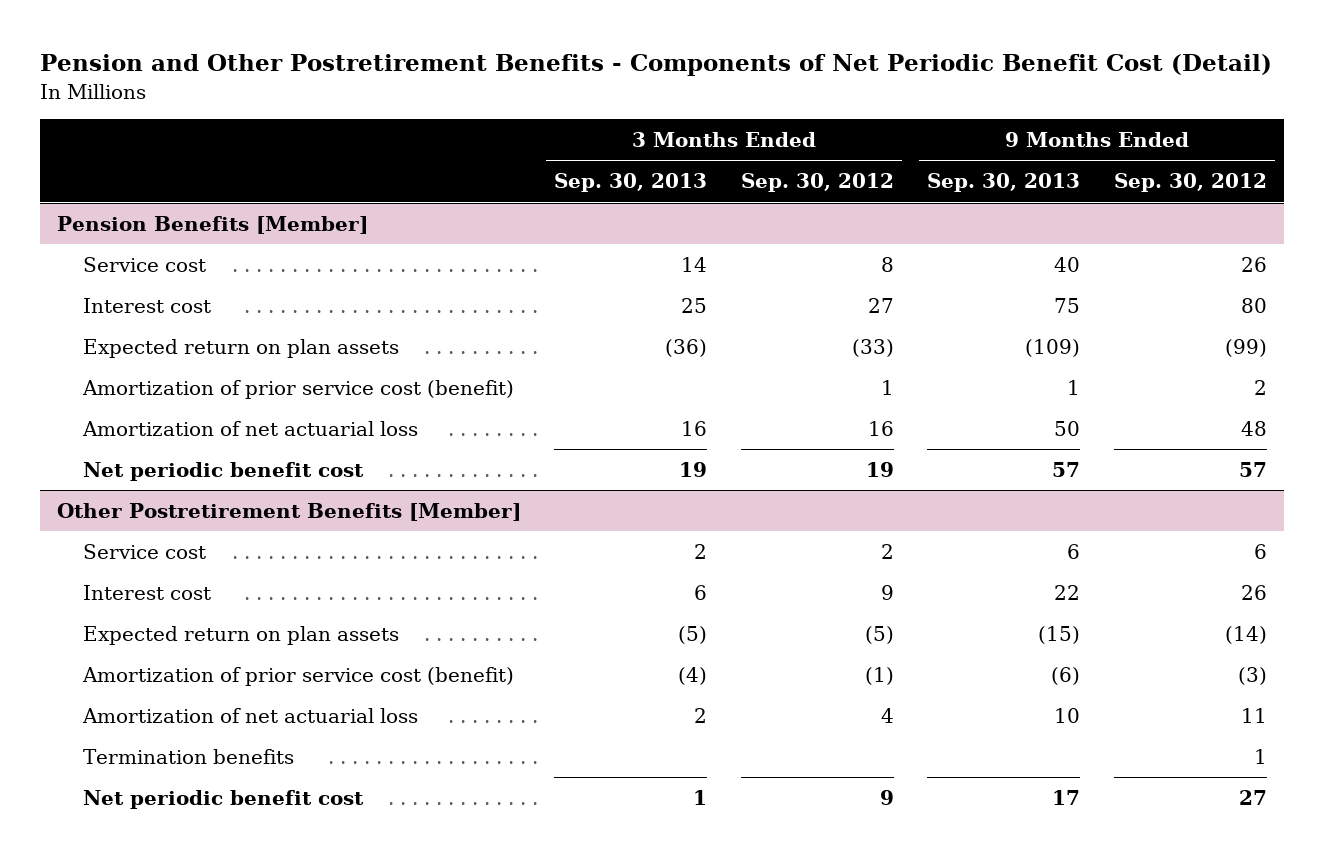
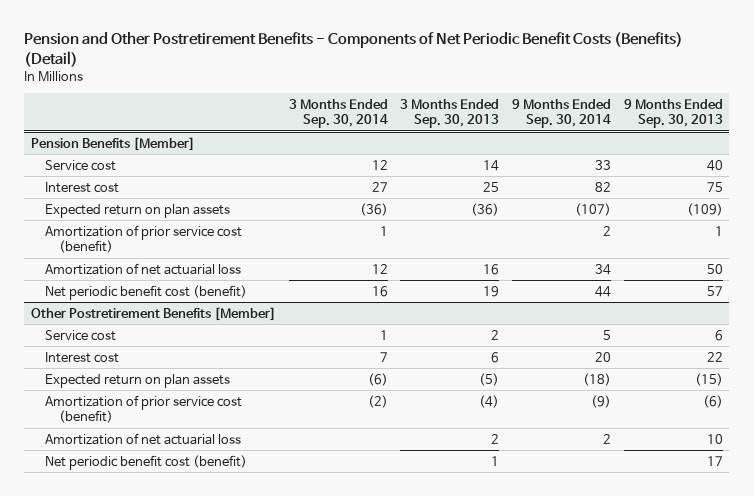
- Pension and Other Postretirement Benefits - Components of Net Periodic Benefit Cost (Detail)
+ Pension and Other Postretirement Benefits - Components of Net Periodic Benefit Costs (Benefits) (Detail)
- | 3 Months Ended Sep. 30, 2013 | 3 Months Ended Sep. 30, 2012 | 9 Months Ended Sep. 30, 2013 | 9 Months Ended Sep. 30, 2012
+ | 3 Months Ended Sep. 30, 2014 | 3 Months Ended Sep. 30, 2013 | 9 Months Ended Sep. 30, 2014 | 9 Months Ended Sep. 30, 2013
@ Pension Benefits [Member]
- Net periodic benefit cost | 19 | 19 | 57 | 57
+ Net periodic benefit cost (benefit) | 16 | 19 | 44 | 57
@ Other Postretirement Benefits [Member]
- Termination benefits | | | | 1
- Net periodic benefit cost | 1 | 9 | 17 | 27
+ Net periodic benefit cost (benefit) | | 1 | | 17

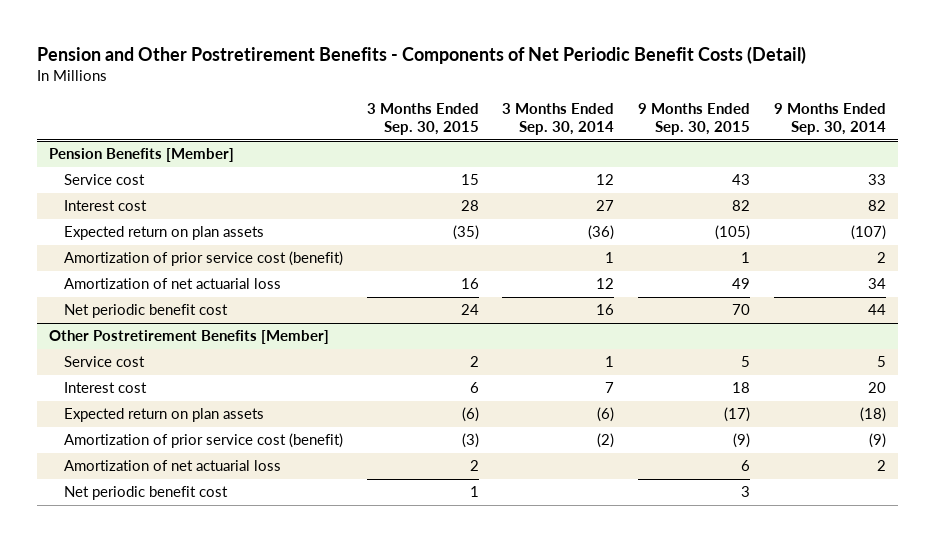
- Pension and Other Postretirement Benefits - Components of Net Periodic Benefit Costs (Benefits) (Detail)
+ Pension and Other Postretirement Benefits - Components of Net Periodic Benefit Costs (Detail)
- | 3 Months Ended Sep. 30, 2014 | 3 Months Ended Sep. 30, 2013 | 9 Months Ended Sep. 30, 2014 | 9 Months Ended Sep. 30, 2013
+ | 3 Months Ended Sep. 30, 2015 | 3 Months Ended Sep. 30, 2014 | 9 Months Ended Sep. 30, 2015 | 9 Months Ended Sep. 30, 2014
@ Pension Benefits [Member]
- Net periodic benefit cost (benefit) | 16 | 19 | 44 | 57
+ Net periodic benefit cost | 24 | 16 | 70 | 44
@ Other Postretirement Benefits [Member]
- Net periodic benefit cost (benefit) | | 1 | | 17
+ Net periodic benefit cost | 1 | | 3 |

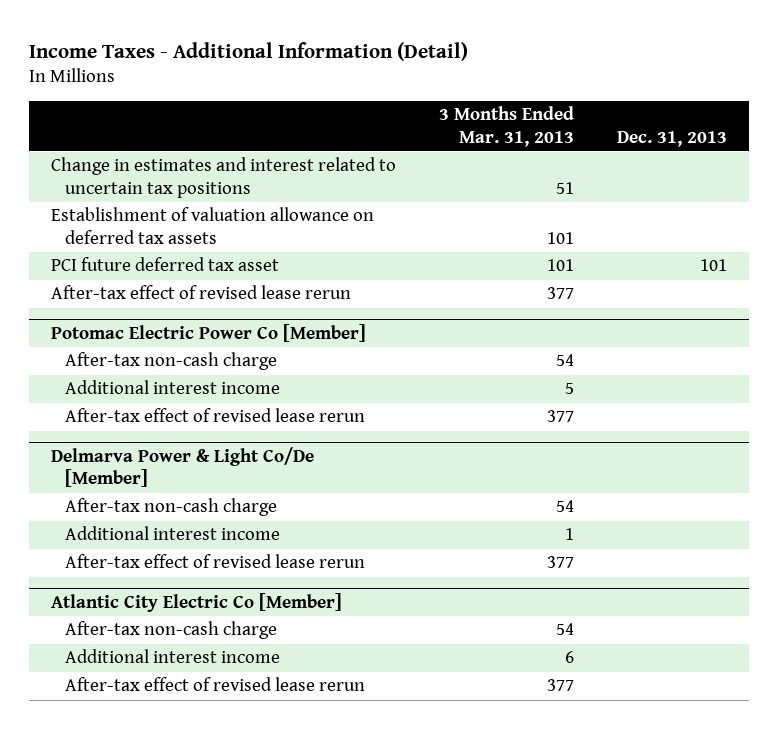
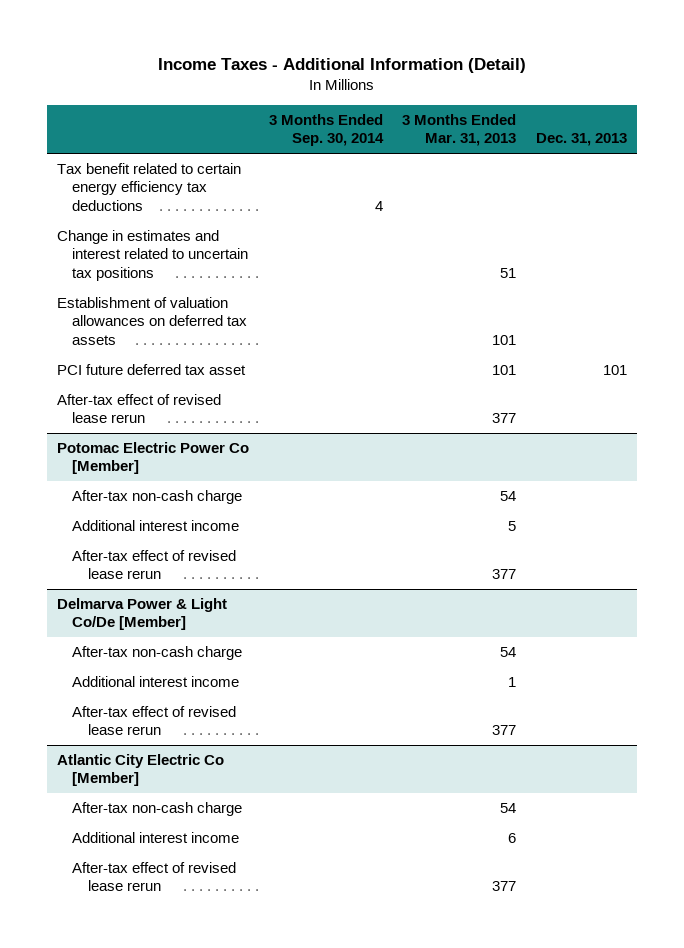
- | 3 Months Ended Mar. 31, 2013 | Dec. 31, 2013
+ | 3 Months Ended Sep. 30, 2014 | 3 Months Ended Mar. 31, 2013 | Dec. 31, 2013
+ Tax benefit related to certain energy efficiency tax deductions | 4 | |
- Establishment of valuation allowance on deferred tax assets | 101 |
+ Establishment of valuation allowances on deferred tax assets | | 101 |

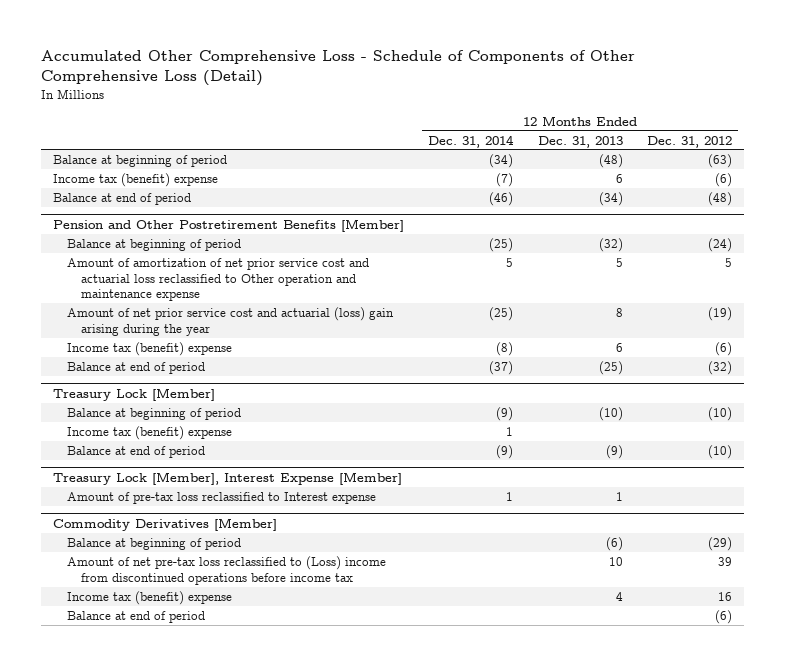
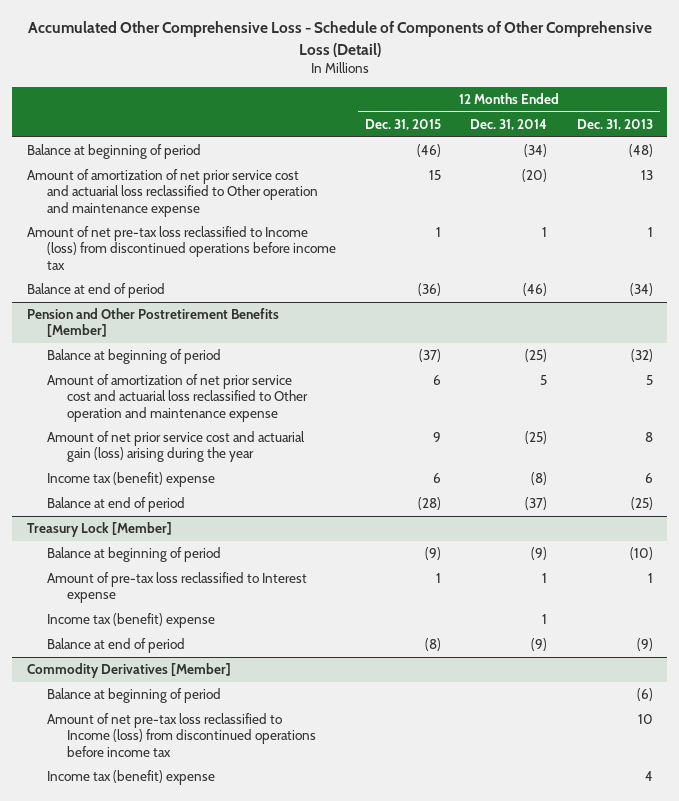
- | 12 Months Ended Dec. 31, 2014 | 12 Months Ended Dec. 31, 2013 | 12 Months Ended Dec. 31, 2012
+ | 12 Months Ended Dec. 31, 2015 | 12 Months Ended Dec. 31, 2014 | 12 Months Ended Dec. 31, 2013
- Income tax (benefit) expense | (7) | 6 | (6)
+ Amount of amortization of net prior service cost and actuarial loss reclassified to Other operation and maintenance expense | 15 | (20) | 13
+ Amount of net pre-tax loss reclassified to Income (loss) from discontinued operations before income tax | 1 | 1 | 1
@ Pension and Other Postretirement Benefits [Member]
- Amount of net prior service cost and actuarial (loss) gain arising during the year | (25) | 8 | (19)
+ Amount of net prior service cost and actuarial gain (loss) arising during the year | 9 | (25) | 8
@ Treasury Lock [Member]
+ Amount of pre-tax loss reclassified to Interest expense | 1 | 1 | 1
- Treasury Lock [Member], Interest Expense [Member]
- Amount of pre-tax loss reclassified to Interest expense | 1 | 1 |
@ Commodity Derivatives [Member]
- Amount of net pre-tax loss reclassified to (Loss) income from discontinued operations before income tax | | 10 | 39
+ Amount of net pre-tax loss reclassified to Income (loss) from discontinued operations before income tax | | | 10
- Balance at end of period | | | (6)

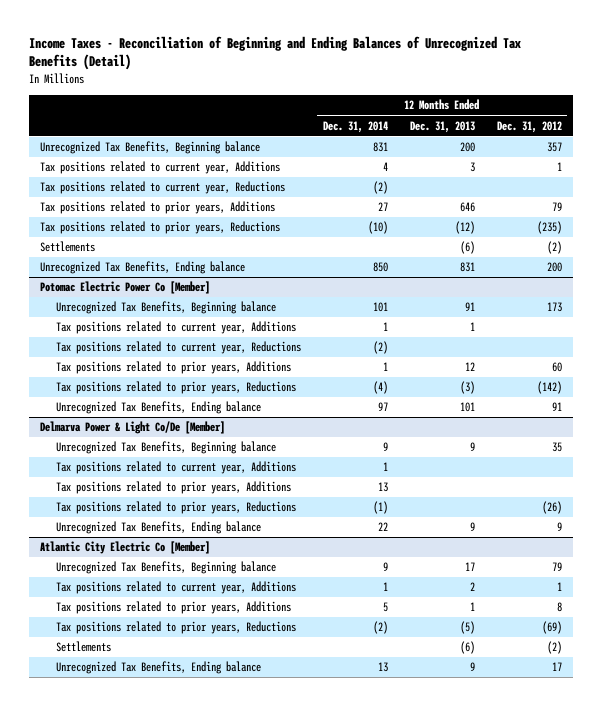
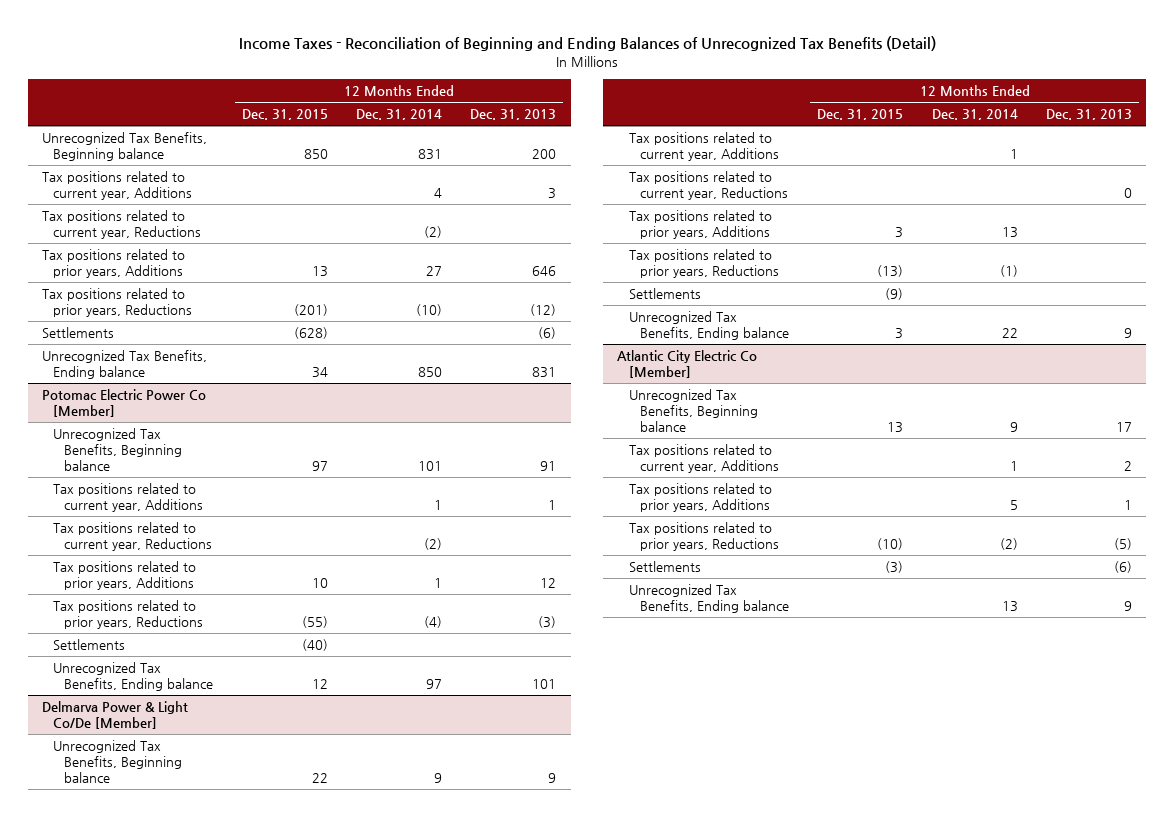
- | 12 Months Ended Dec. 31, 2014 | 12 Months Ended Dec. 31, 2013 | 12 Months Ended Dec. 31, 2012
+ | 12 Months Ended Dec. 31, 2015 | 12 Months Ended Dec. 31, 2014 | 12 Months Ended Dec. 31, 2013
@ Potomac Electric Power Co [Member]
+ Settlements | (40) | |
@ Delmarva Power & Light Co/De [Member]
+ Tax positions related to current year, Reductions | | | 0
+ Settlements | (9) | |

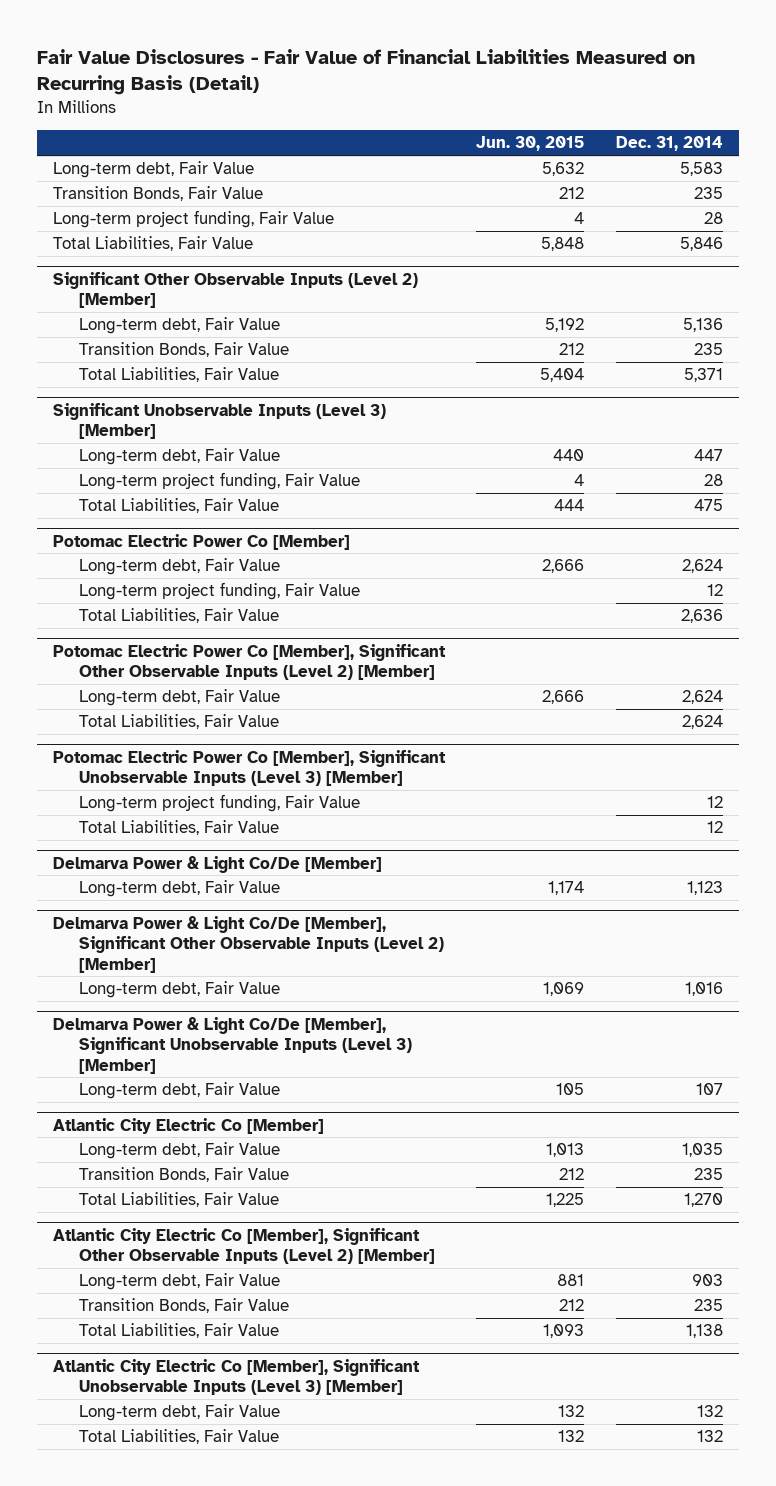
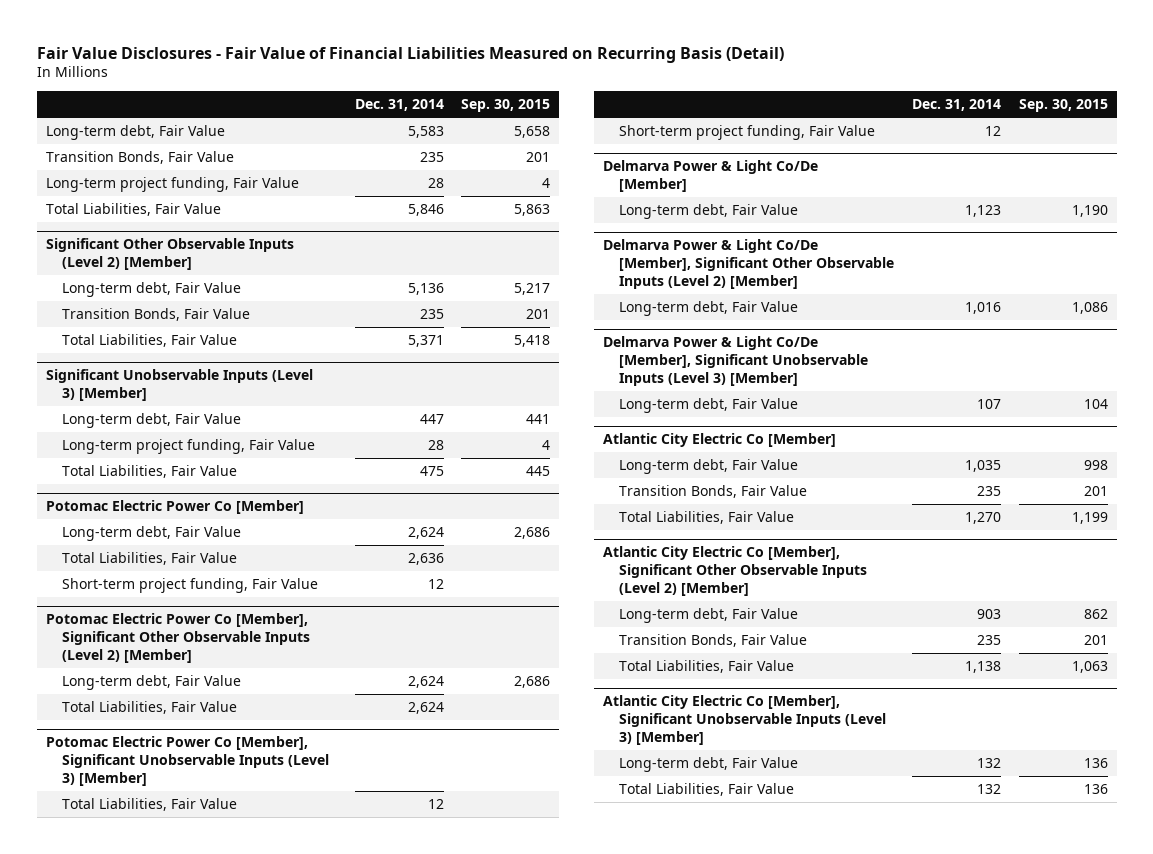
- | Jun. 30, 2015 | Dec. 31, 2014
+ | Dec. 31, 2014 | Sep. 30, 2015
@ Potomac Electric Power Co [Member]
- Long-term project funding, Fair Value | | 12
+ Short-term project funding, Fair Value | 12 |
@ Potomac Electric Power Co [Member], Significant Unobservable Inputs (Level 3) [Member]
- Long-term project funding, Fair Value | | 12
+ Short-term project funding, Fair Value | 12 |

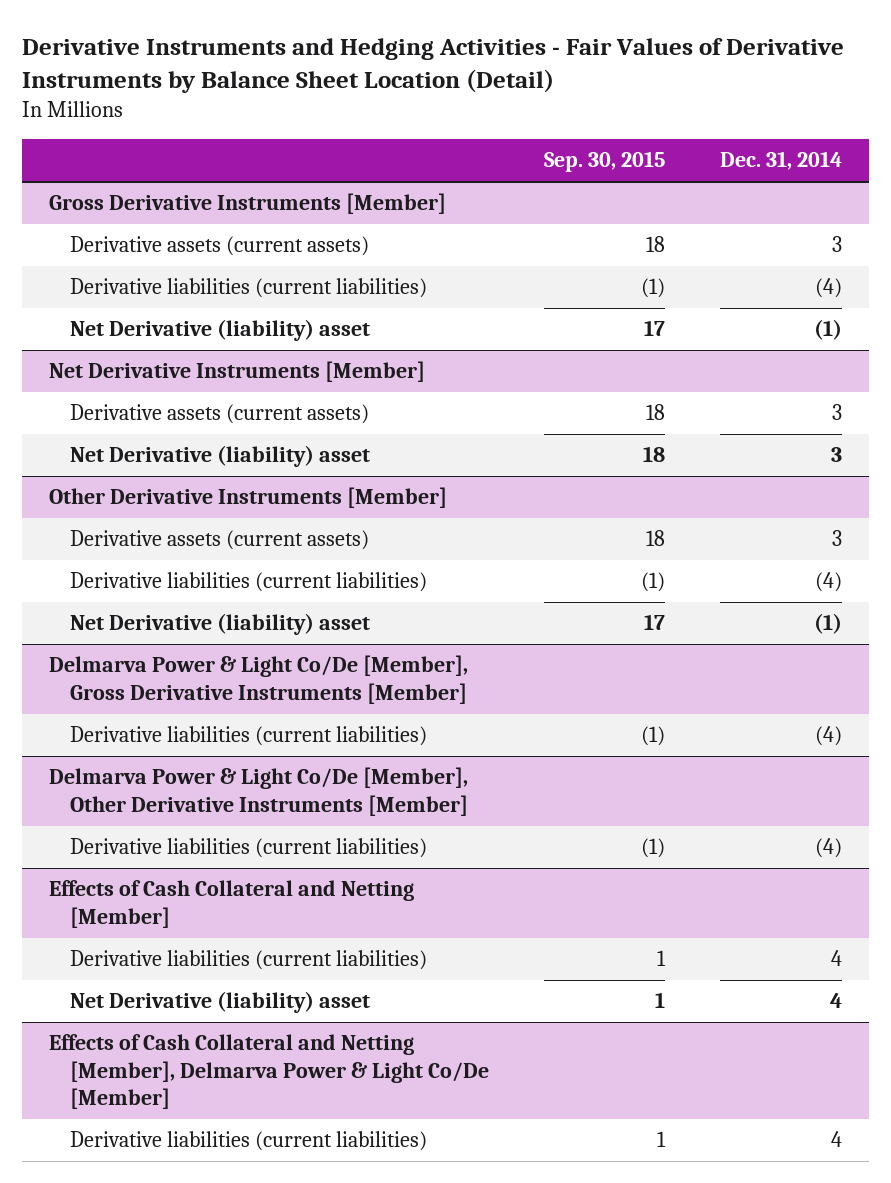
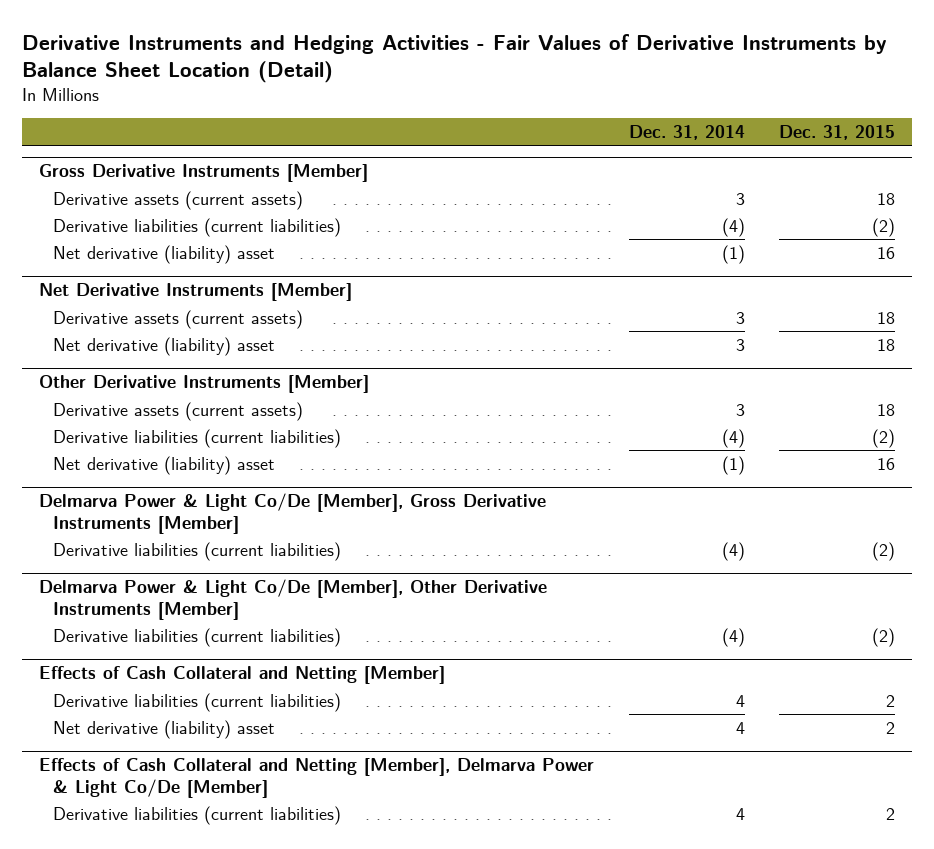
- | Sep. 30, 2015 | Dec. 31, 2014
+ | Dec. 31, 2014 | Dec. 31, 2015
@ Gross Derivative Instruments [Member]
- Net Derivative (liability) asset | 17 | (1)
+ Net derivative (liability) asset | (1) | 16
@ Net Derivative Instruments [Member]
- Net Derivative (liability) asset | 18 | 3
+ Net derivative (liability) asset | 3 | 18
@ Other Derivative Instruments [Member]
- Net Derivative (liability) asset | 17 | (1)
+ Net derivative (liability) asset | (1) | 16
@ Effects of Cash Collateral and Netting [Member]
- Net Derivative (liability) asset | 1 | 4
+ Net derivative (liability) asset | 4 | 2

